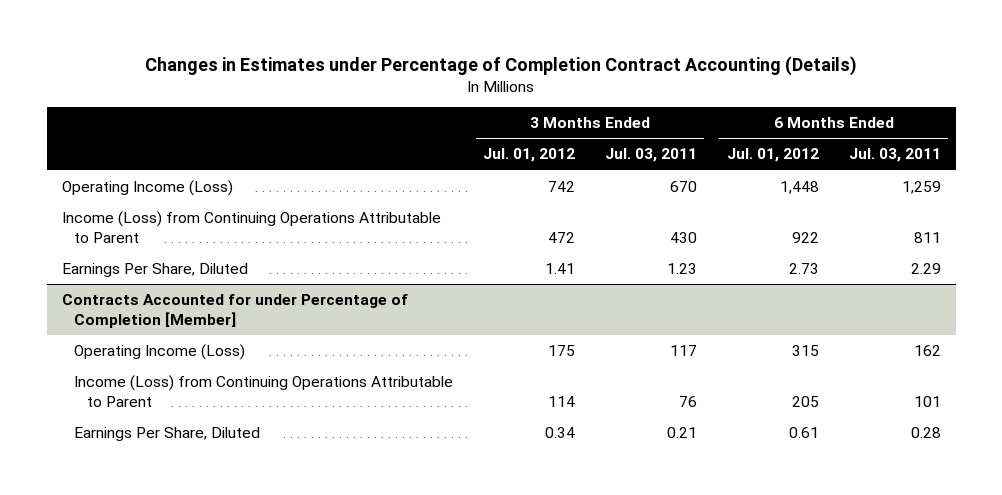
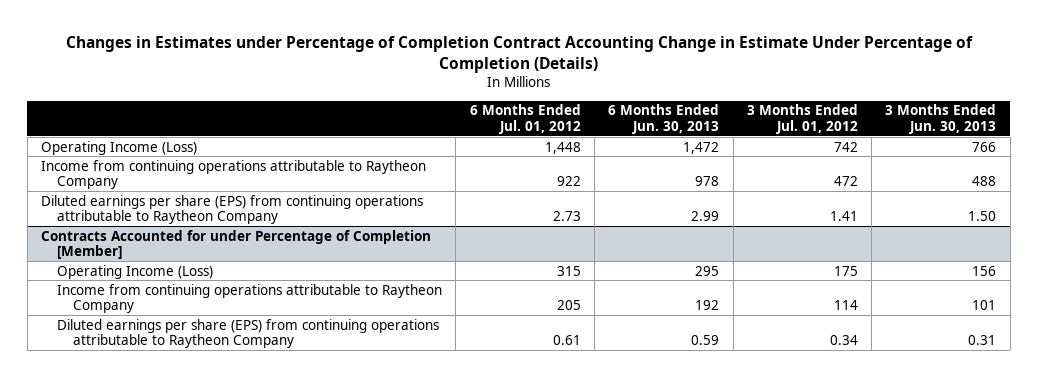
- Changes in Estimates under Percentage of Completion Contract Accounting (Details)
+ Changes in Estimates under Percentage of Completion Contract Accounting Change in Estimate Under Percentage of Completion (Details)
- | 3 Months Ended Jul. 01, 2012 | 3 Months Ended Jul. 03, 2011 | 6 Months Ended Jul. 01, 2012 | 6 Months Ended Jul. 03, 2011
+ | 6 Months Ended Jul. 01, 2012 | 6 Months Ended Jun. 30, 2013 | 3 Months Ended Jul. 01, 2012 | 3 Months Ended Jun. 30, 2013
- Income (Loss) from Continuing Operations Attributable to Parent | 472 | 430 | 922 | 811
- Earnings Per Share, Diluted | 1.41 | 1.23 | 2.73 | 2.29
+ Income from continuing operations attributable to Raytheon Company | 922 | 978 | 472 | 488
+ Diluted earnings per share (EPS) from continuing operations attributable to Raytheon Company | 2.73 | 2.99 | 1.41 | 1.50
@ Contracts Accounted for under Percentage of Completion [Member]
- Income (Loss) from Continuing Operations Attributable to Parent | 114 | 76 | 205 | 101
- Earnings Per Share, Diluted | 0.34 | 0.21 | 0.61 | 0.28
+ Income from continuing operations attributable to Raytheon Company | 205 | 192 | 114 | 101
+ Diluted earnings per share (EPS) from continuing operations attributable to Raytheon Company | 0.61 | 0.59 | 0.34 | 0.31

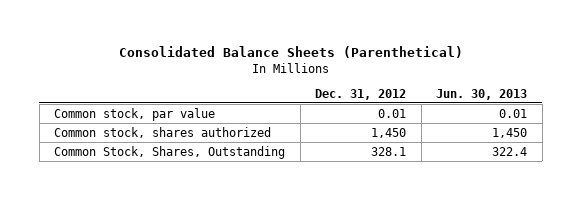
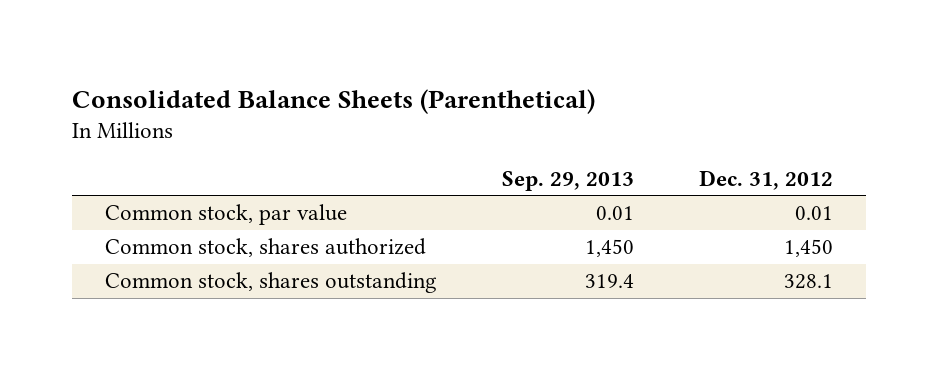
- | Dec. 31, 2012 | Jun. 30, 2013
+ | Sep. 29, 2013 | Dec. 31, 2012
- Common Stock, Shares, Outstanding | 328.1 | 322.4
+ Common stock, shares outstanding | 319.4 | 328.1

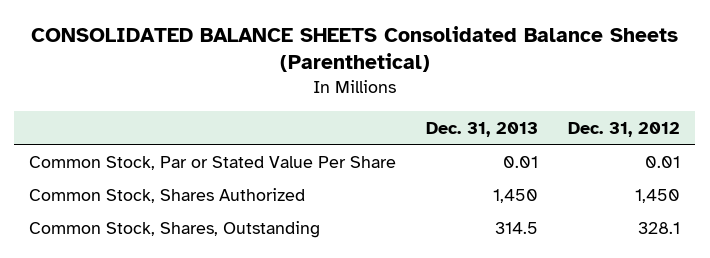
- Consolidated Balance Sheets (Parenthetical)
+ CONSOLIDATED BALANCE SHEETS Consolidated Balance Sheets (Parenthetical)
- | Sep. 29, 2013 | Dec. 31, 2012
+ | Dec. 31, 2013 | Dec. 31, 2012
- Common stock, par value | 0.01 | 0.01
- Common stock, shares authorized | 1,450 | 1,450
- Common stock, shares outstanding | 319.4 | 328.1
+ Common Stock, Par or Stated Value Per Share | 0.01 | 0.01
+ Common Stock, Shares Authorized | 1,450 | 1,450
+ Common Stock, Shares, Outstanding | 314.5 | 328.1

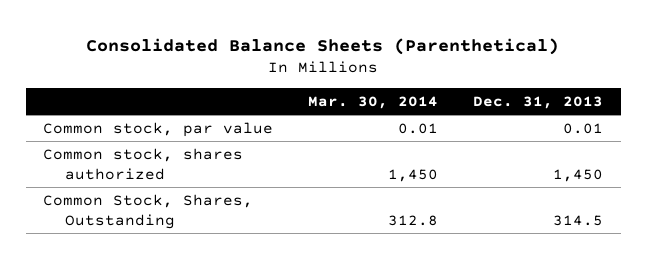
- CONSOLIDATED BALANCE SHEETS Consolidated Balance Sheets (Parenthetical)
+ Consolidated Balance Sheets (Parenthetical)
- | Dec. 31, 2013 | Dec. 31, 2012
+ | Mar. 30, 2014 | Dec. 31, 2013
- Common Stock, Par or Stated Value Per Share | 0.01 | 0.01
- Common Stock, Shares Authorized | 1,450 | 1,450
+ Common stock, par value | 0.01 | 0.01
+ Common stock, shares authorized | 1,450 | 1,450

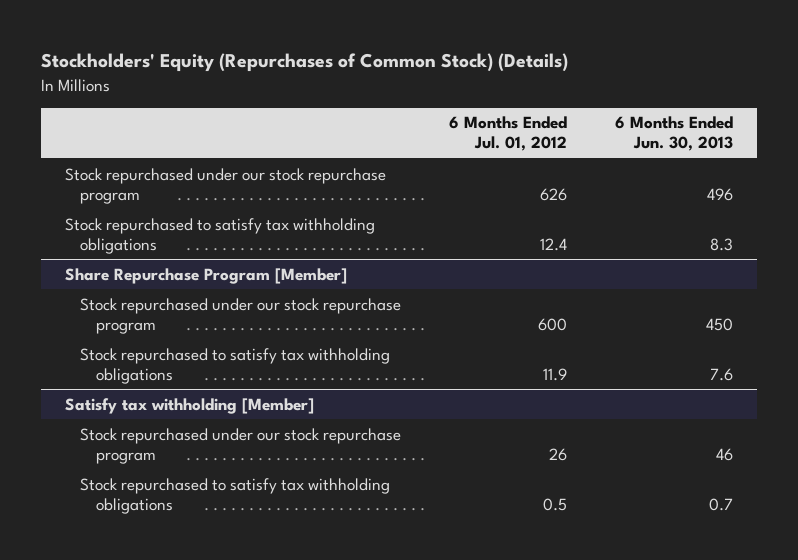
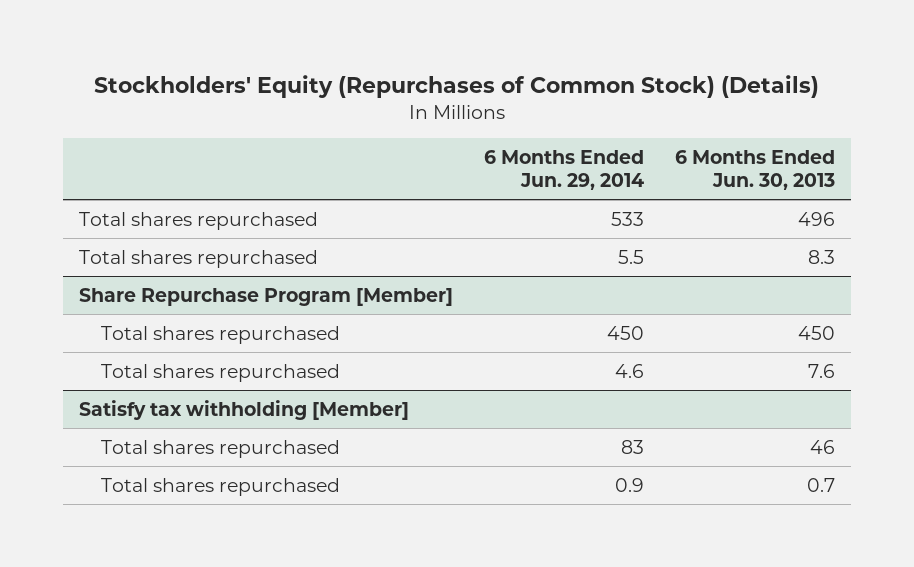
- | 6 Months Ended Jul. 01, 2012 | 6 Months Ended Jun. 30, 2013
+ | 6 Months Ended Jun. 29, 2014 | 6 Months Ended Jun. 30, 2013
- Stock repurchased under our stock repurchase program | 626 | 496
- Stock repurchased to satisfy tax withholding obligations | 12.4 | 8.3
+ Total shares repurchased | 533 | 496
+ Total shares repurchased | 5.5 | 8.3
@ Share Repurchase Program [Member]
- Stock repurchased under our stock repurchase program | 600 | 450
- Stock repurchased to satisfy tax withholding obligations | 11.9 | 7.6
+ Total shares repurchased | 450 | 450
+ Total shares repurchased | 4.6 | 7.6
@ Satisfy tax withholding [Member]
- Stock repurchased under our stock repurchase program | 26 | 46
- Stock repurchased to satisfy tax withholding obligations | 0.5 | 0.7
+ Total shares repurchased | 83 | 46
+ Total shares repurchased | 0.9 | 0.7

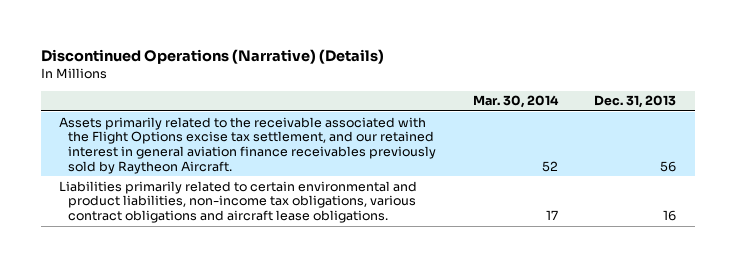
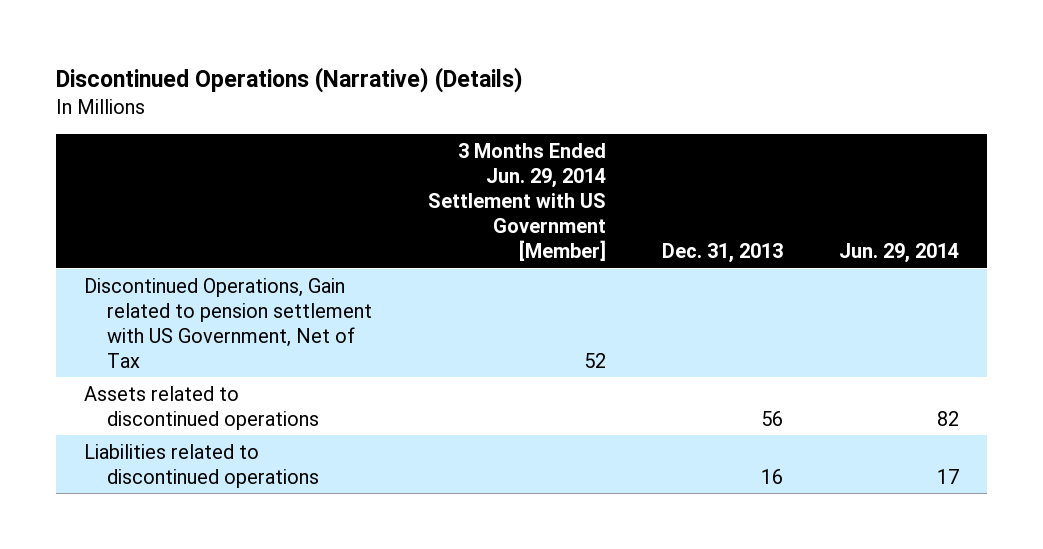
- | Mar. 30, 2014 | Dec. 31, 2013
+ | 3 Months Ended Jun. 29, 2014 Settlement with US Government [Member] | Dec. 31, 2013 | Jun. 29, 2014
- Assets primarily related to the receivable associated with the Flight Options excise tax settlement, and our retained interest in general aviation finance receivables previously sold by Raytheon Aircraft. | 52 | 56
- Liabilities primarily related to certain environmental and product liabilities, non-income tax obligations, various contract obligations and aircraft lease obligations. | 17 | 16
+ Discontinued Operations, Gain related to pension settlement with US Government, Net of Tax | 52 | |
+ Assets related to discontinued operations | | 56 | 82
+ Liabilities related to discontinued operations | | 16 | 17

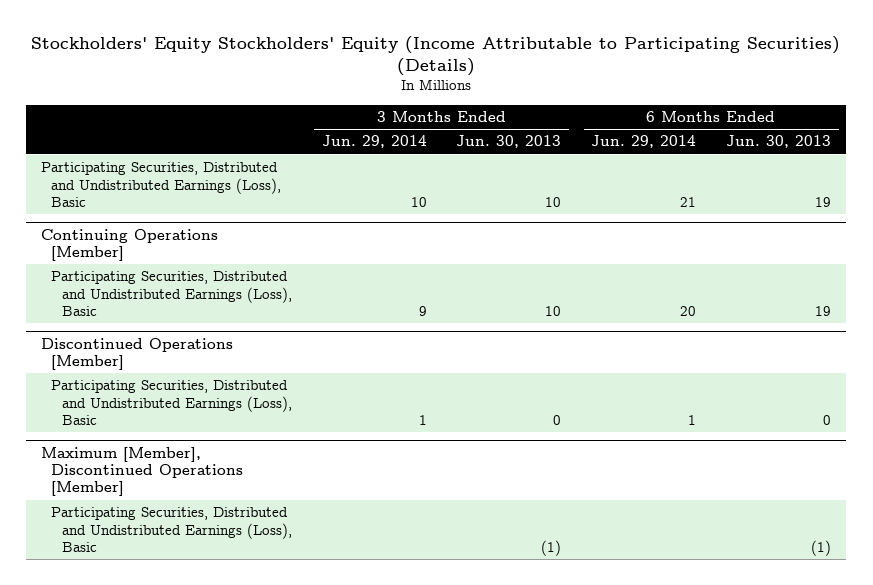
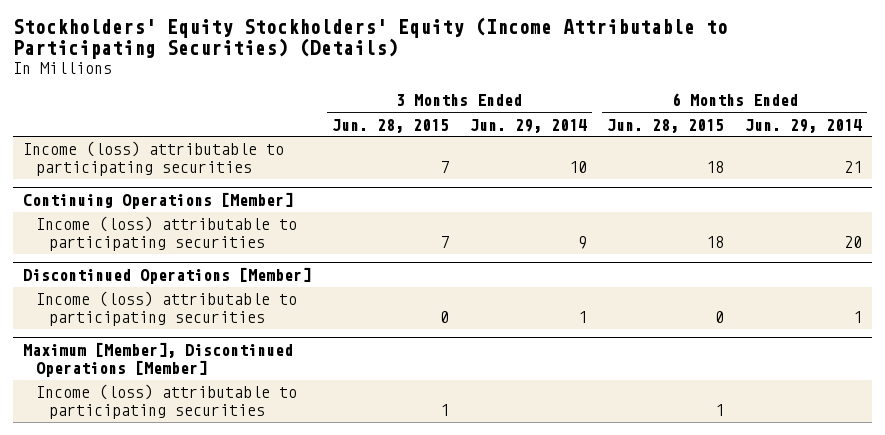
- | 3 Months Ended Jun. 29, 2014 | 3 Months Ended Jun. 30, 2013 | 6 Months Ended Jun. 29, 2014 | 6 Months Ended Jun. 30, 2013
+ | 3 Months Ended Jun. 28, 2015 | 3 Months Ended Jun. 29, 2014 | 6 Months Ended Jun. 28, 2015 | 6 Months Ended Jun. 29, 2014
- Participating Securities, Distributed and Undistributed Earnings (Loss), Basic | 10 | 10 | 21 | 19
+ Income (loss) attributable to participating securities | 7 | 10 | 18 | 21
@ Continuing Operations [Member]
- Participating Securities, Distributed and Undistributed Earnings (Loss), Basic | 9 | 10 | 20 | 19
+ Income (loss) attributable to participating securities | 7 | 9 | 18 | 20
@ Discontinued Operations [Member]
- Participating Securities, Distributed and Undistributed Earnings (Loss), Basic | 1 | 0 | 1 | 0
+ Income (loss) attributable to participating securities | 0 | 1 | 0 | 1
@ Maximum [Member], Discontinued Operations [Member]
- Participating Securities, Distributed and Undistributed Earnings (Loss), Basic | | (1) | | (1)
+ Income (loss) attributable to participating securities | 1 | | 1 |

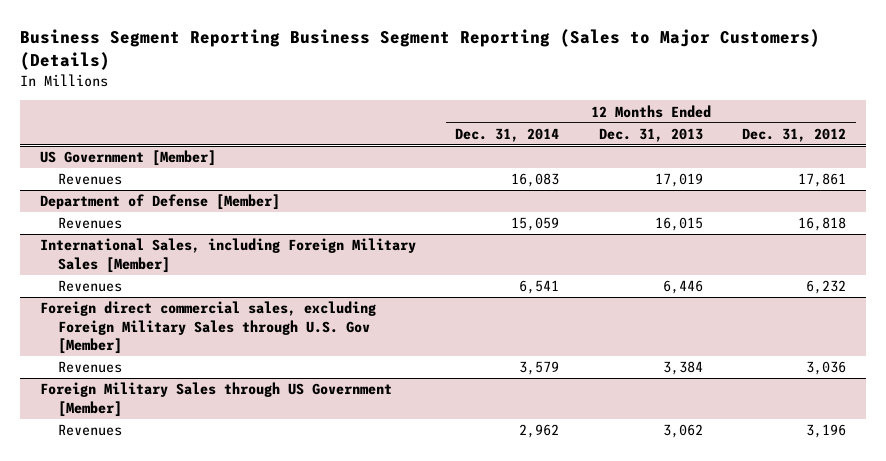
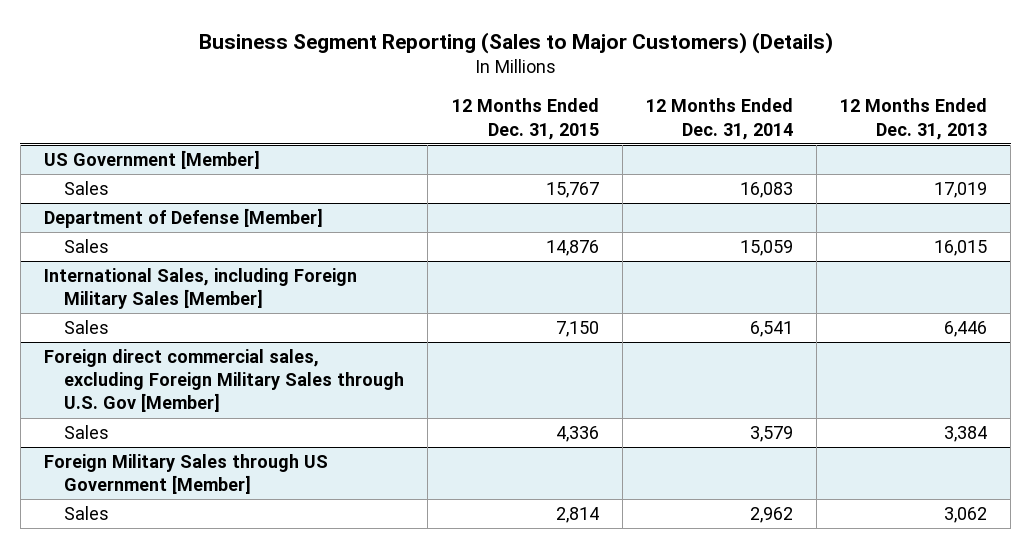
- Business Segment Reporting Business Segment Reporting (Sales to Major Customers) (Details)
+ Business Segment Reporting (Sales to Major Customers) (Details)
- | 12 Months Ended Dec. 31, 2014 | 12 Months Ended Dec. 31, 2013 | 12 Months Ended Dec. 31, 2012
+ | 12 Months Ended Dec. 31, 2015 | 12 Months Ended Dec. 31, 2014 | 12 Months Ended Dec. 31, 2013
@ US Government [Member]
- Revenues | 16,083 | 17,019 | 17,861
+ Sales | 15,767 | 16,083 | 17,019
@ Department of Defense [Member]
- Revenues | 15,059 | 16,015 | 16,818
+ Sales | 14,876 | 15,059 | 16,015
@ International Sales, including Foreign Military Sales [Member]
- Revenues | 6,541 | 6,446 | 6,232
+ Sales | 7,150 | 6,541 | 6,446
@ Foreign direct commercial sales, excluding Foreign Military Sales through U.S. Gov [Member]
- Revenues | 3,579 | 3,384 | 3,036
+ Sales | 4,336 | 3,579 | 3,384
@ Foreign Military Sales through US Government [Member]
- Revenues | 2,962 | 3,062 | 3,196
+ Sales | 2,814 | 2,962 | 3,062

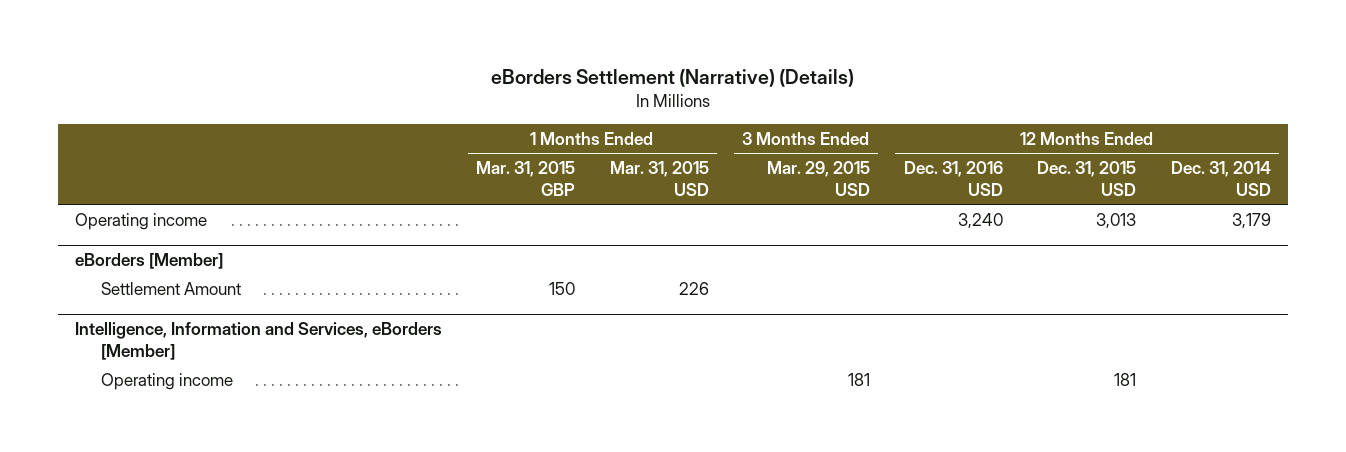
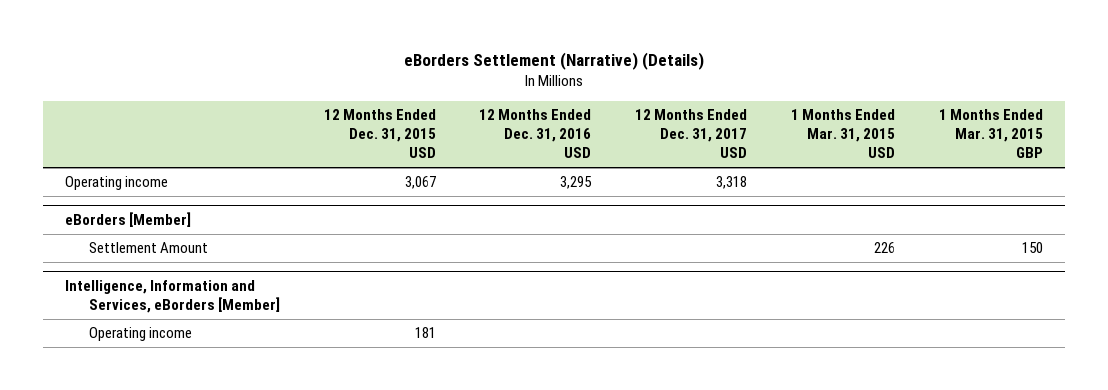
- | 1 Months Ended Mar. 31, 2015 GBP | 1 Months Ended Mar. 31, 2015 USD | 3 Months Ended Mar. 29, 2015 USD | 12 Months Ended Dec. 31, 2016 USD | 12 Months Ended Dec. 31, 2015 USD | 12 Months Ended Dec. 31, 2014 USD
+ | 12 Months Ended Dec. 31, 2015 USD | 12 Months Ended Dec. 31, 2016 USD | 12 Months Ended Dec. 31, 2017 USD | 1 Months Ended Mar. 31, 2015 USD | 1 Months Ended Mar. 31, 2015 GBP
- Operating income | | | | 3,240 | 3,013 | 3,179
+ Operating income | 3,067 | 3,295 | 3,318 | |

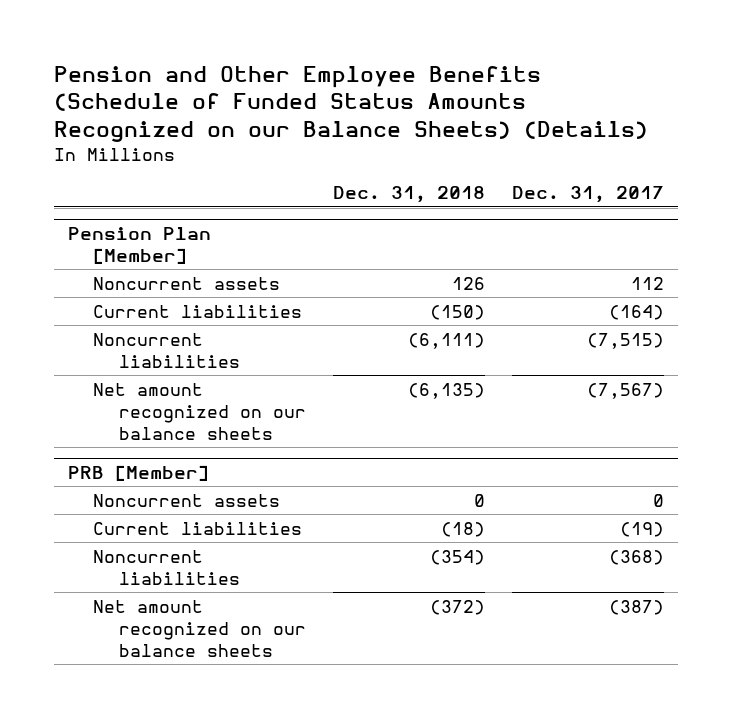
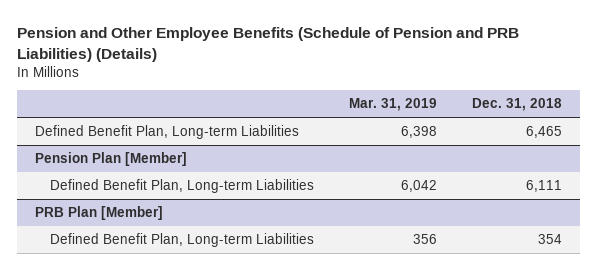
- Pension and Other Employee Benefits (Schedule of Funded Status Amounts Recognized on our Balance Sheets) (Details)
+ Pension and Other Employee Benefits (Schedule of Pension and PRB Liabilities) (Details)
- | Dec. 31, 2018 | Dec. 31, 2017
+ | Mar. 31, 2019 | Dec. 31, 2018
+ Defined Benefit Plan, Long-term Liabilities | 6,398 | 6,465
@ Pension Plan [Member]
- Noncurrent assets | 126 | 112
- Current liabilities | (150) | (164)
- Noncurrent liabilities | (6,111) | (7,515)
- Net amount recognized on our balance sheets | (6,135) | (7,567)
- PRB [Member]
- Noncurrent assets | 0 | 0
- Current liabilities | (18) | (19)
- Noncurrent liabilities | (354) | (368)
- Net amount recognized on our balance sheets | (372) | (387)
@ Pension Plan [Member]
+ Defined Benefit Plan, Long-term Liabilities | 6,042 | 6,111
+ PRB Plan [Member]
+ Defined Benefit Plan, Long-term Liabilities | 356 | 354

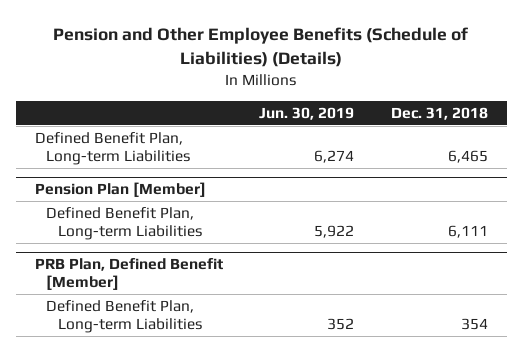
- Pension and Other Employee Benefits (Schedule of Pension and PRB Liabilities) (Details)
+ Pension and Other Employee Benefits (Schedule of Liabilities) (Details)
- | Mar. 31, 2019 | Dec. 31, 2018
+ | Jun. 30, 2019 | Dec. 31, 2018
- PRB Plan [Member]
+ PRB Plan, Defined Benefit [Member]

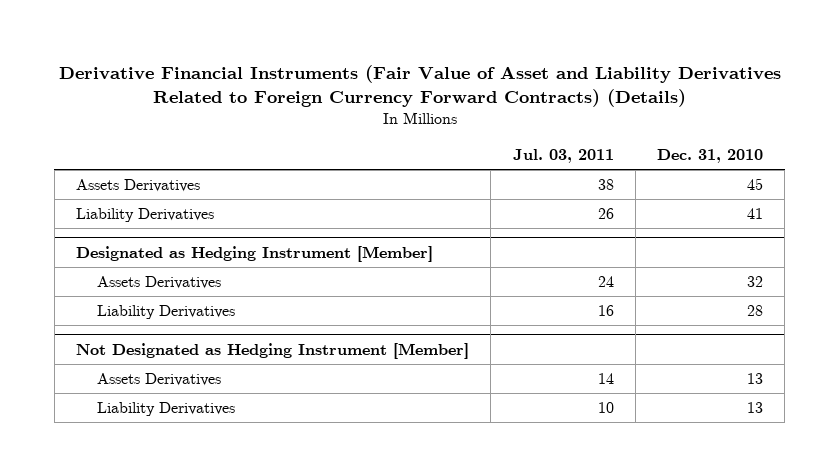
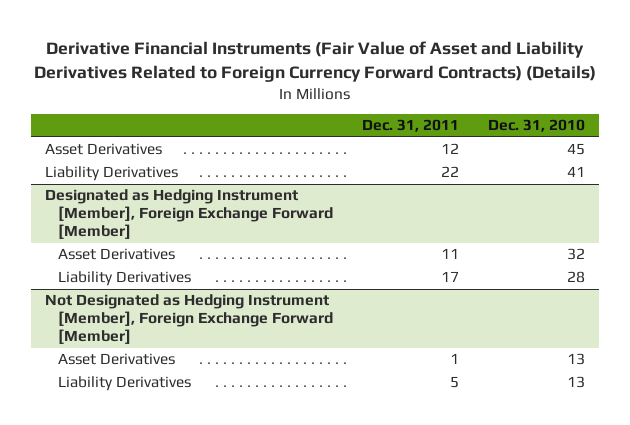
- | Jul. 03, 2011 | Dec. 31, 2010
+ | Dec. 31, 2011 | Dec. 31, 2010
- Assets Derivatives | 38 | 45
+ Asset Derivatives | 12 | 45
- Designated as Hedging Instrument [Member]
- Assets Derivatives | 24 | 32
+ Designated as Hedging Instrument [Member], Foreign Exchange Forward [Member]
+ Asset Derivatives | 11 | 32
- Not Designated as Hedging Instrument [Member]
- Assets Derivatives | 14 | 13
+ Not Designated as Hedging Instrument [Member], Foreign Exchange Forward [Member]
+ Asset Derivatives | 1 | 13

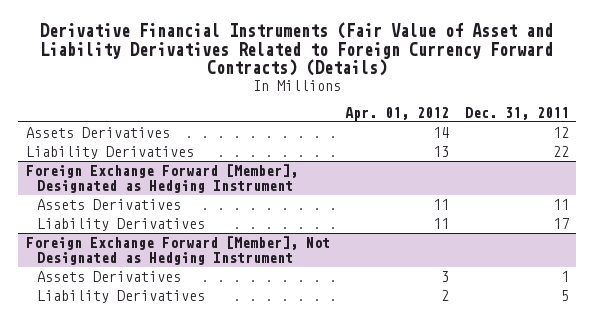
- | Dec. 31, 2011 | Dec. 31, 2010
+ | Apr. 01, 2012 | Dec. 31, 2011
- Asset Derivatives | 12 | 45
+ Assets Derivatives | 14 | 12
- Designated as Hedging Instrument [Member], Foreign Exchange Forward [Member]
- Asset Derivatives | 11 | 32
+ Foreign Exchange Forward [Member], Designated as Hedging Instrument
+ Assets Derivatives | 11 | 11
- Not Designated as Hedging Instrument [Member], Foreign Exchange Forward [Member]
- Asset Derivatives | 1 | 13
+ Foreign Exchange Forward [Member], Not Designated as Hedging Instrument
+ Assets Derivatives | 3 | 1

